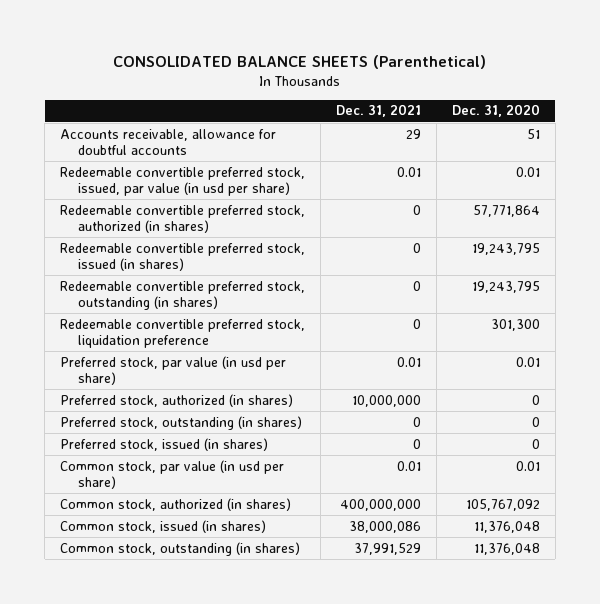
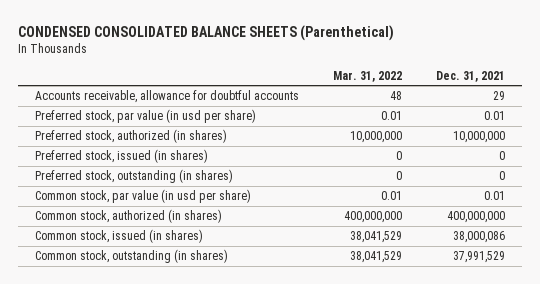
- CONSOLIDATED BALANCE SHEETS (Parenthetical)
+ CONDENSED CONSOLIDATED BALANCE SHEETS (Parenthetical)
- | Dec. 31, 2021 | Dec. 31, 2020
+ | Mar. 31, 2022 | Dec. 31, 2021
- Redeemable convertible preferred stock, issued, par value (in usd per share) | 0.01 | 0.01
- Redeemable convertible preferred stock, authorized (in shares) | 0 | 57,771,864
- Redeemable convertible preferred stock, issued (in shares) | 0 | 19,243,795
- Redeemable convertible preferred stock, outstanding (in shares) | 0 | 19,243,795
- Redeemable convertible preferred stock, liquidation preference | 0 | 301,300
moved down: Preferred stock, outstanding (in shares) | 0 | 0

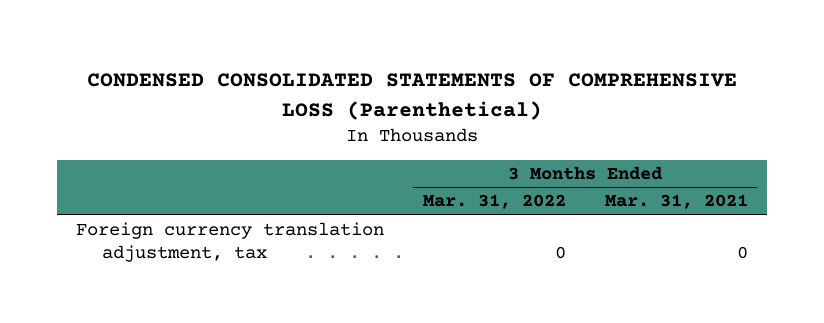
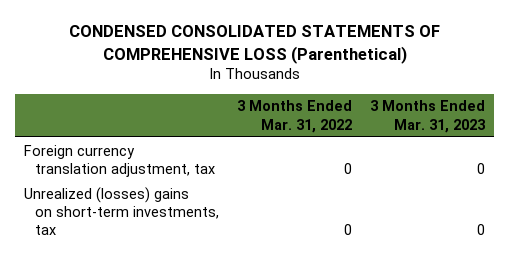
- | 3 Months Ended Mar. 31, 2022 | 3 Months Ended Mar. 31, 2021
+ | 3 Months Ended Mar. 31, 2022 | 3 Months Ended Mar. 31, 2023
+ Unrealized (losses) gains on short-term investments, tax | 0 | 0

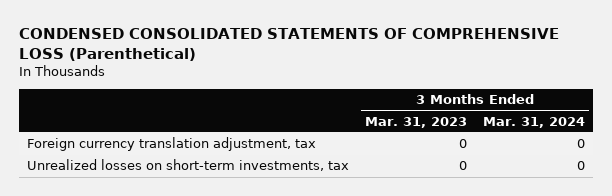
- | 3 Months Ended Mar. 31, 2022 | 3 Months Ended Mar. 31, 2023
+ | 3 Months Ended Mar. 31, 2023 | 3 Months Ended Mar. 31, 2024
- Unrealized (losses) gains on short-term investments, tax | 0 | 0
+ Unrealized losses on short-term investments, tax | 0 | 0

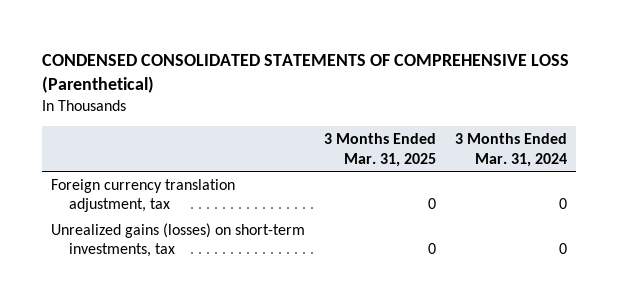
- | 3 Months Ended Mar. 31, 2023 | 3 Months Ended Mar. 31, 2024
+ | 3 Months Ended Mar. 31, 2025 | 3 Months Ended Mar. 31, 2024
- Unrealized losses on short-term investments, tax | 0 | 0
+ Unrealized gains (losses) on short-term investments, tax | 0 | 0

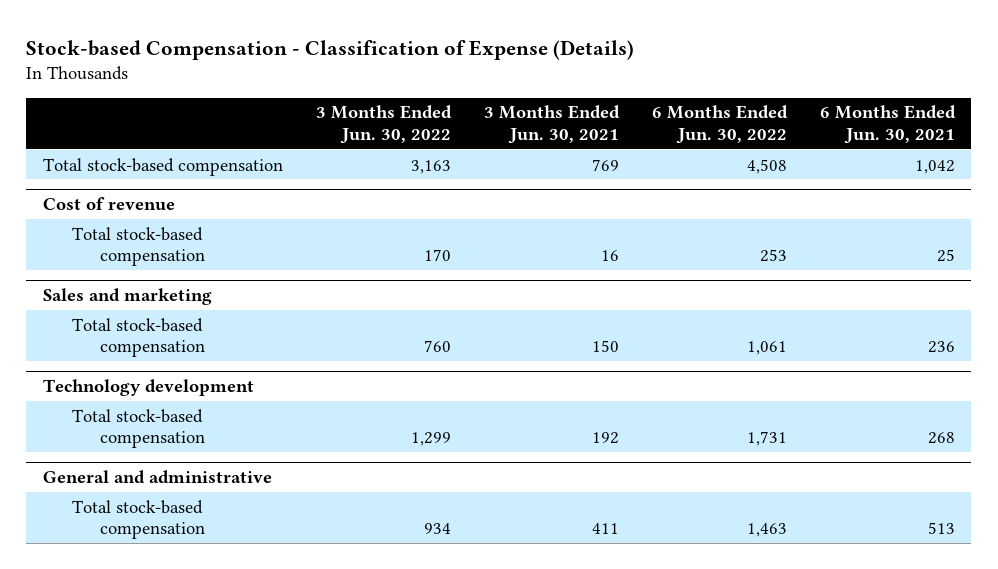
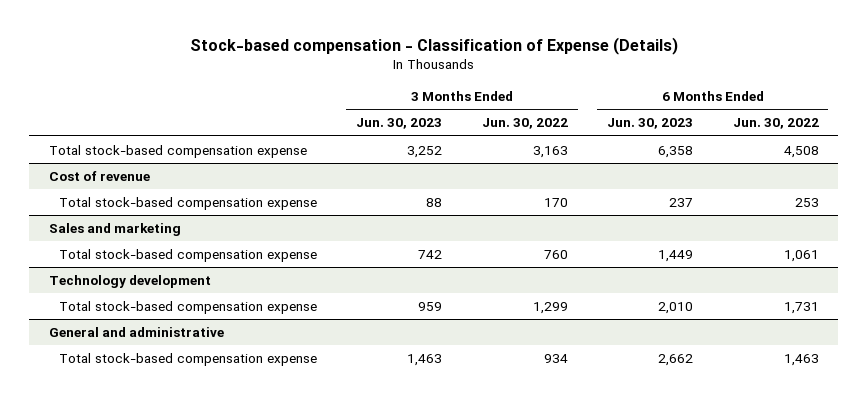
- Stock-based Compensation - Classification of Expense (Details)
+ Stock-based compensation - Classification of Expense (Details)
- | 3 Months Ended Jun. 30, 2022 | 3 Months Ended Jun. 30, 2021 | 6 Months Ended Jun. 30, 2022 | 6 Months Ended Jun. 30, 2021
+ | 3 Months Ended Jun. 30, 2023 | 3 Months Ended Jun. 30, 2022 | 6 Months Ended Jun. 30, 2023 | 6 Months Ended Jun. 30, 2022
- Total stock-based compensation | 3,163 | 769 | 4,508 | 1,042
+ Total stock-based compensation expense | 3,252 | 3,163 | 6,358 | 4,508
@ Cost of revenue
- Total stock-based compensation | 170 | 16 | 253 | 25
+ Total stock-based compensation expense | 88 | 170 | 237 | 253
@ Sales and marketing
- Total stock-based compensation | 760 | 150 | 1,061 | 236
+ Total stock-based compensation expense | 742 | 760 | 1,449 | 1,061
@ Technology development
- Total stock-based compensation | 1,299 | 192 | 1,731 | 268
+ Total stock-based compensation expense | 959 | 1,299 | 2,010 | 1,731
@ General and administrative
- Total stock-based compensation | 934 | 411 | 1,463 | 513
+ Total stock-based compensation expense | 1,463 | 934 | 2,662 | 1,463

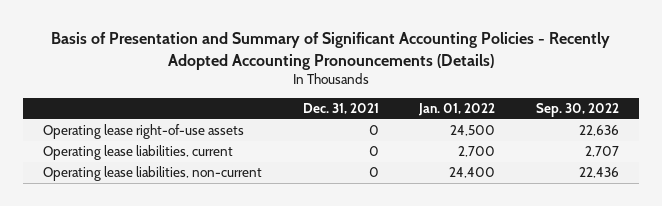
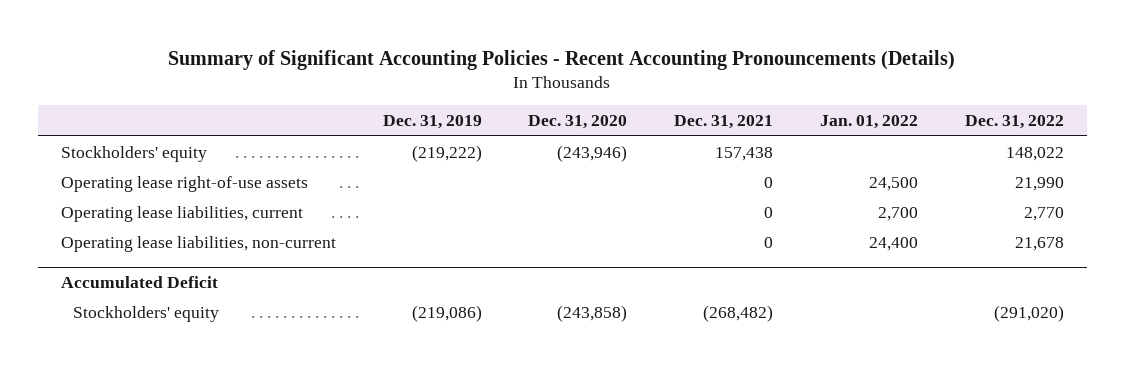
- Basis of Presentation and Summary of Significant Accounting Policies - Recently Adopted Accounting Pronouncements (Details)
+ Summary of Significant Accounting Policies - Recent Accounting Pronouncements (Details)
- | Dec. 31, 2021 | Jan. 01, 2022 | Sep. 30, 2022
+ | Dec. 31, 2019 | Dec. 31, 2020 | Dec. 31, 2021 | Jan. 01, 2022 | Dec. 31, 2022
+ Stockholders' equity | (219,222) | (243,946) | 157,438 | | 148,022
+ Accumulated Deficit
+ Stockholders' equity | (219,086) | (243,858) | (268,482) | | (291,020)

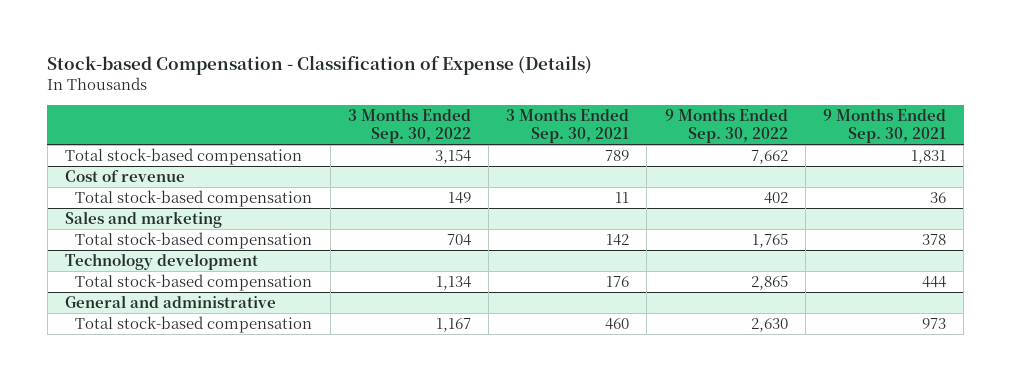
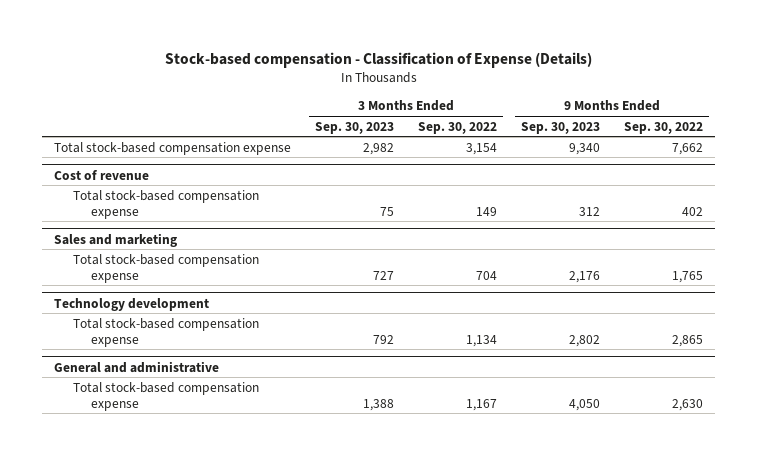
- Stock-based Compensation - Classification of Expense (Details)
+ Stock-based compensation - Classification of Expense (Details)
- | 3 Months Ended Sep. 30, 2022 | 3 Months Ended Sep. 30, 2021 | 9 Months Ended Sep. 30, 2022 | 9 Months Ended Sep. 30, 2021
+ | 3 Months Ended Sep. 30, 2023 | 3 Months Ended Sep. 30, 2022 | 9 Months Ended Sep. 30, 2023 | 9 Months Ended Sep. 30, 2022
- Total stock-based compensation | 3,154 | 789 | 7,662 | 1,831
+ Total stock-based compensation expense | 2,982 | 3,154 | 9,340 | 7,662
@ Cost of revenue
- Total stock-based compensation | 149 | 11 | 402 | 36
+ Total stock-based compensation expense | 75 | 149 | 312 | 402
@ Sales and marketing
- Total stock-based compensation | 704 | 142 | 1,765 | 378
+ Total stock-based compensation expense | 727 | 704 | 2,176 | 1,765
@ Technology development
- Total stock-based compensation | 1,134 | 176 | 2,865 | 444
+ Total stock-based compensation expense | 792 | 1,134 | 2,802 | 2,865
@ General and administrative
- Total stock-based compensation | 1,167 | 460 | 2,630 | 973
+ Total stock-based compensation expense | 1,388 | 1,167 | 4,050 | 2,630

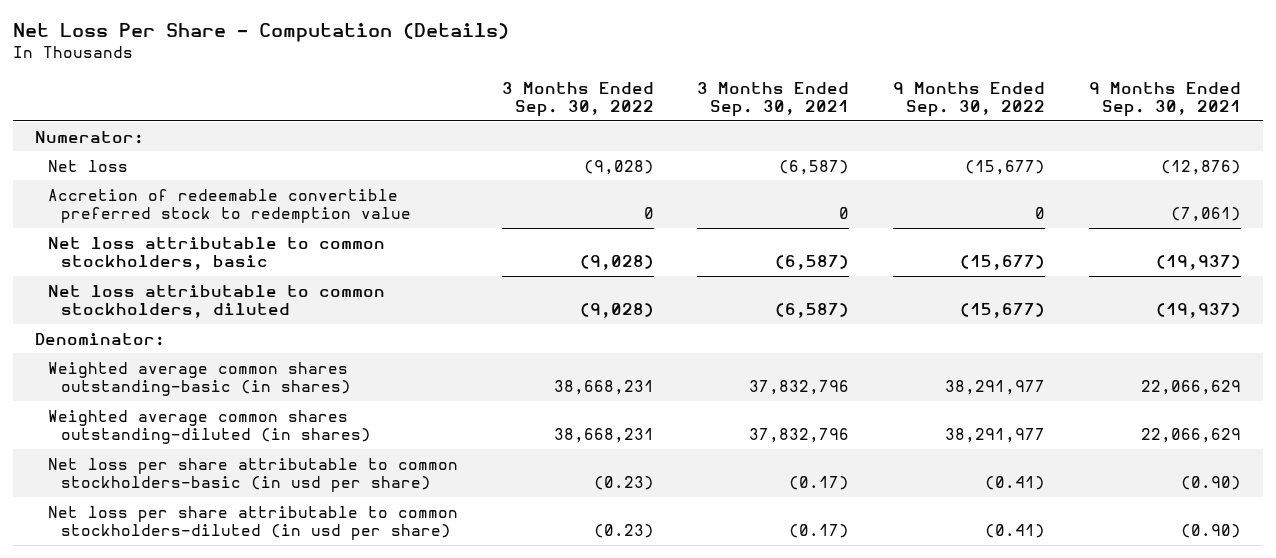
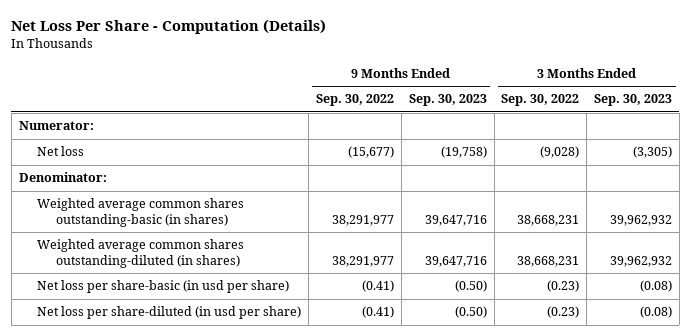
- | 3 Months Ended Sep. 30, 2022 | 3 Months Ended Sep. 30, 2021 | 9 Months Ended Sep. 30, 2022 | 9 Months Ended Sep. 30, 2021
+ | 9 Months Ended Sep. 30, 2022 | 9 Months Ended Sep. 30, 2023 | 3 Months Ended Sep. 30, 2022 | 3 Months Ended Sep. 30, 2023
- Accretion of redeemable convertible preferred stock to redemption value | 0 | 0 | 0 | (7,061)
- Net loss attributable to common stockholders, basic | (9,028) | (6,587) | (15,677) | (19,937)
- Net loss attributable to common stockholders, diluted | (9,028) | (6,587) | (15,677) | (19,937)
- Net loss per share attributable to common stockholders-basic (in usd per share) | (0.23) | (0.17) | (0.41) | (0.90)
- Net loss per share attributable to common stockholders-diluted (in usd per share) | (0.23) | (0.17) | (0.41) | (0.90)
+ Net loss per share-basic (in usd per share) | (0.41) | (0.50) | (0.23) | (0.08)
+ Net loss per share-diluted (in usd per share) | (0.41) | (0.50) | (0.23) | (0.08)

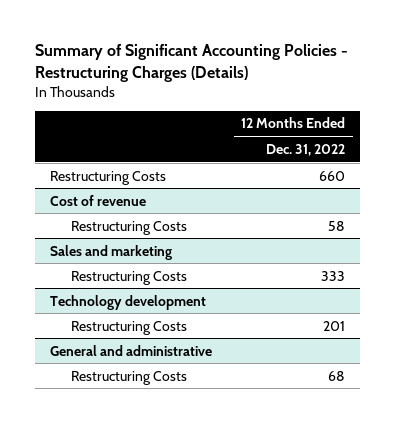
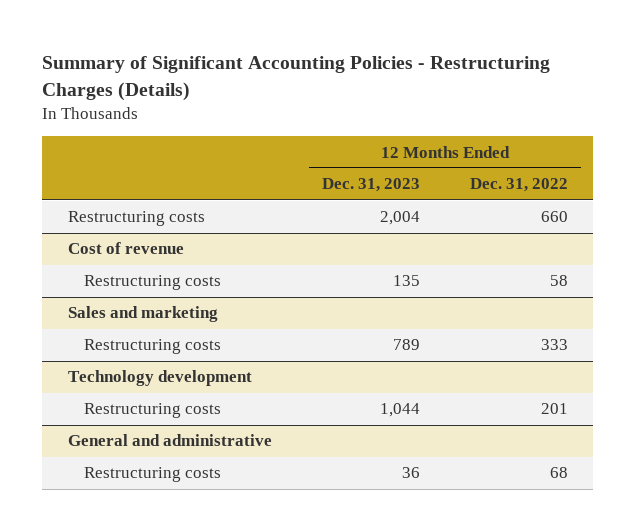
- | 12 Months Ended Dec. 31, 2022
+ | 12 Months Ended Dec. 31, 2023 | 12 Months Ended Dec. 31, 2022
- Restructuring Costs | 660
+ Restructuring costs | 2,004 | 660
@ Cost of revenue
- Restructuring Costs | 58
+ Restructuring costs | 135 | 58
@ Sales and marketing
- Restructuring Costs | 333
+ Restructuring costs | 789 | 333
@ Technology development
- Restructuring Costs | 201
+ Restructuring costs | 1,044 | 201
@ General and administrative
- Restructuring Costs | 68
+ Restructuring costs | 36 | 68

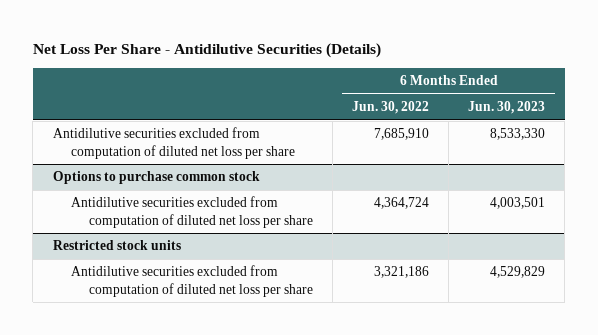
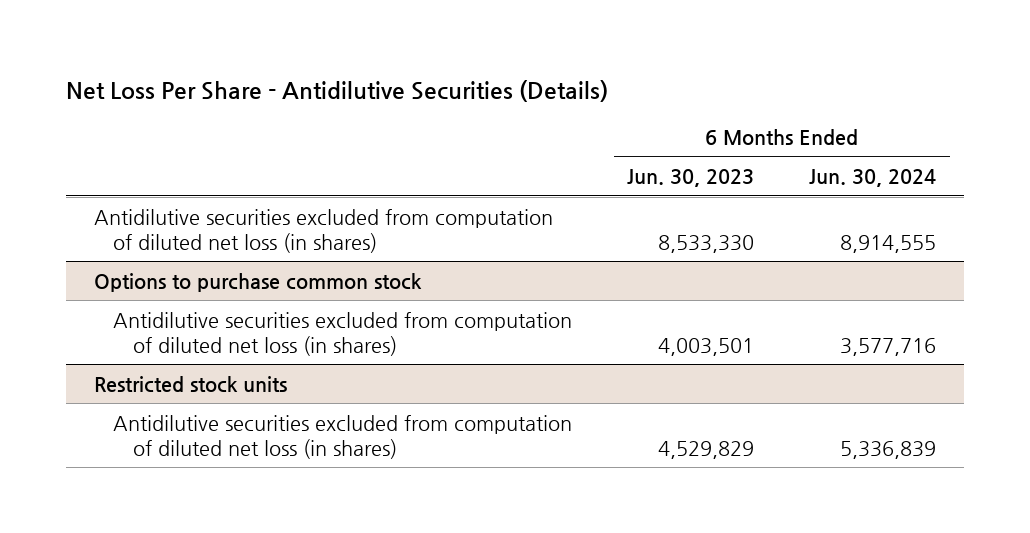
- | 6 Months Ended Jun. 30, 2022 | 6 Months Ended Jun. 30, 2023
+ | 6 Months Ended Jun. 30, 2023 | 6 Months Ended Jun. 30, 2024
- Antidilutive securities excluded from computation of diluted net loss per share | 7,685,910 | 8,533,330
+ Antidilutive securities excluded from computation of diluted net loss (in shares) | 8,533,330 | 8,914,555
@ Options to purchase common stock
- Antidilutive securities excluded from computation of diluted net loss per share | 4,364,724 | 4,003,501
+ Antidilutive securities excluded from computation of diluted net loss (in shares) | 4,003,501 | 3,577,716
@ Restricted stock units
- Antidilutive securities excluded from computation of diluted net loss per share | 3,321,186 | 4,529,829
+ Antidilutive securities excluded from computation of diluted net loss (in shares) | 4,529,829 | 5,336,839

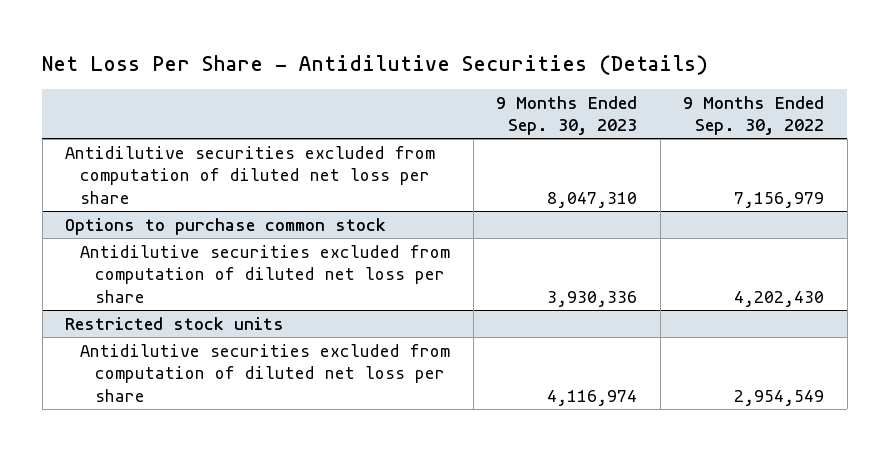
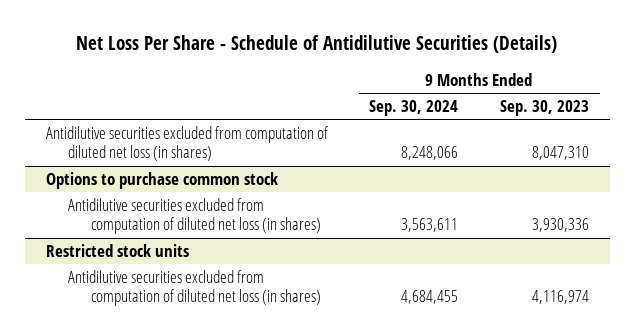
- Net Loss Per Share - Antidilutive Securities (Details)
+ Net Loss Per Share - Schedule of Antidilutive Securities (Details)
- | 9 Months Ended Sep. 30, 2023 | 9 Months Ended Sep. 30, 2022
+ | 9 Months Ended Sep. 30, 2024 | 9 Months Ended Sep. 30, 2023
- Antidilutive securities excluded from computation of diluted net loss per share | 8,047,310 | 7,156,979
+ Antidilutive securities excluded from computation of diluted net loss (in shares) | 8,248,066 | 8,047,310
@ Options to purchase common stock
- Antidilutive securities excluded from computation of diluted net loss per share | 3,930,336 | 4,202,430
+ Antidilutive securities excluded from computation of diluted net loss (in shares) | 3,563,611 | 3,930,336
@ Restricted stock units
- Antidilutive securities excluded from computation of diluted net loss per share | 4,116,974 | 2,954,549
+ Antidilutive securities excluded from computation of diluted net loss (in shares) | 4,684,455 | 4,116,974

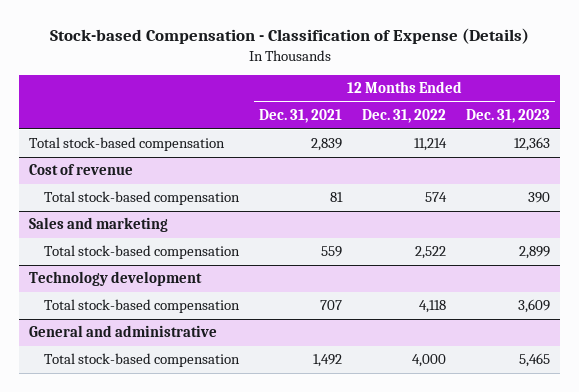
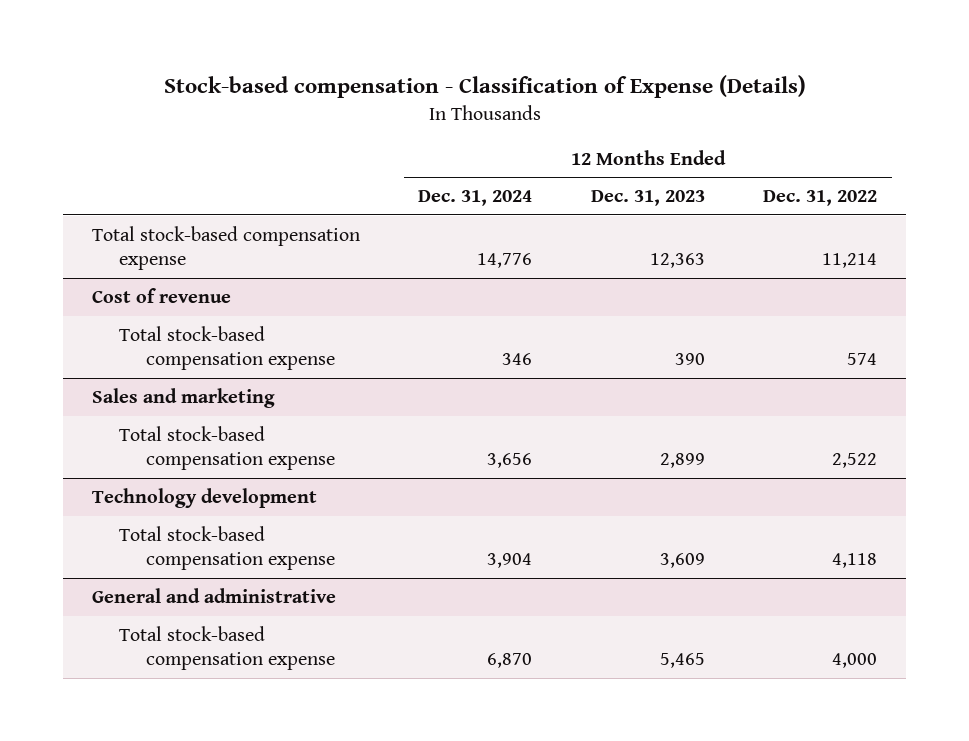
- Stock-based Compensation - Classification of Expense (Details)
+ Stock-based compensation - Classification of Expense (Details)
- | 12 Months Ended Dec. 31, 2021 | 12 Months Ended Dec. 31, 2022 | 12 Months Ended Dec. 31, 2023
+ | 12 Months Ended Dec. 31, 2024 | 12 Months Ended Dec. 31, 2023 | 12 Months Ended Dec. 31, 2022
- Total stock-based compensation | 2,839 | 11,214 | 12,363
+ Total stock-based compensation expense | 14,776 | 12,363 | 11,214
@ Cost of revenue
- Total stock-based compensation | 81 | 574 | 390
+ Total stock-based compensation expense | 346 | 390 | 574
@ Sales and marketing
- Total stock-based compensation | 559 | 2,522 | 2,899
+ Total stock-based compensation expense | 3,656 | 2,899 | 2,522
@ Technology development
- Total stock-based compensation | 707 | 4,118 | 3,609
+ Total stock-based compensation expense | 3,904 | 3,609 | 4,118
@ General and administrative
- Total stock-based compensation | 1,492 | 4,000 | 5,465
+ Total stock-based compensation expense | 6,870 | 5,465 | 4,000

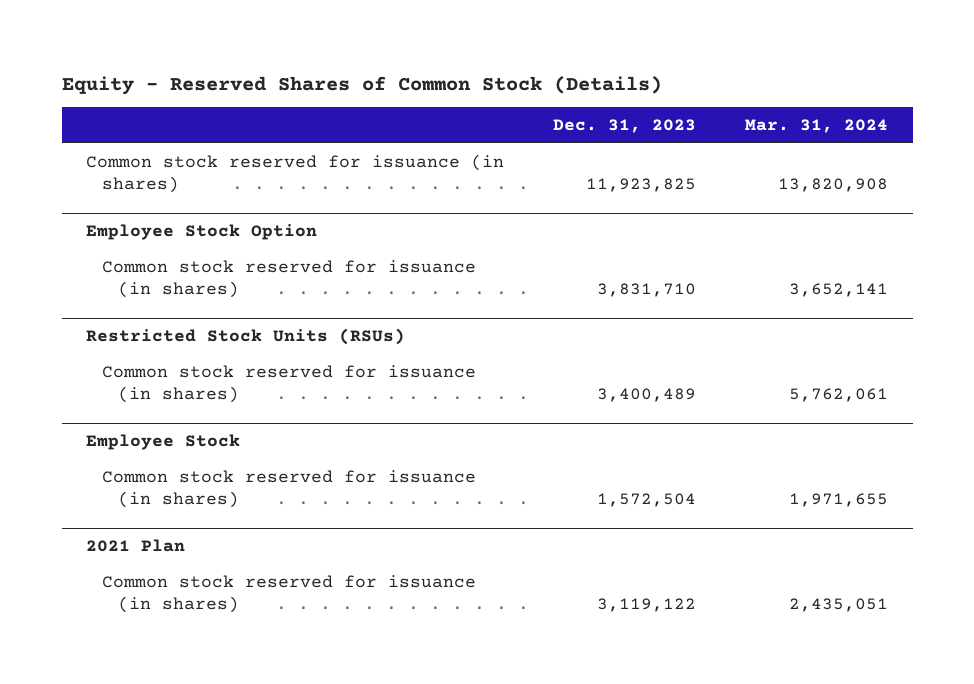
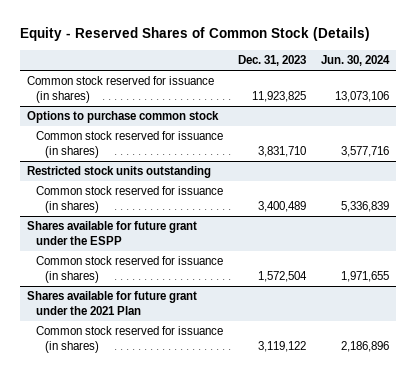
- | Dec. 31, 2023 | Mar. 31, 2024
+ | Dec. 31, 2023 | Jun. 30, 2024
- Employee Stock Option
+ Options to purchase common stock
- Restricted Stock Units (RSUs)
+ Restricted stock units outstanding
- Employee Stock
+ Shares available for future grant under the ESPP
- 2021 Plan
+ Shares available for future grant under the 2021 Plan

